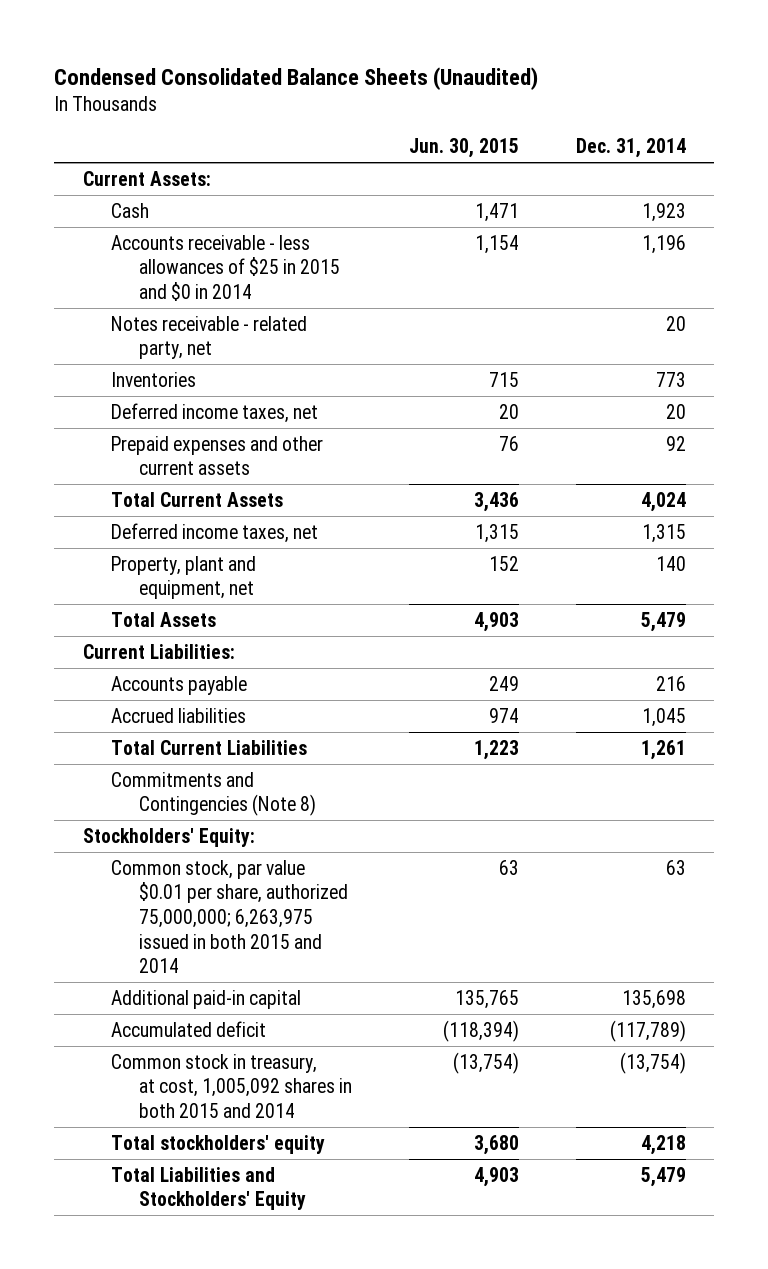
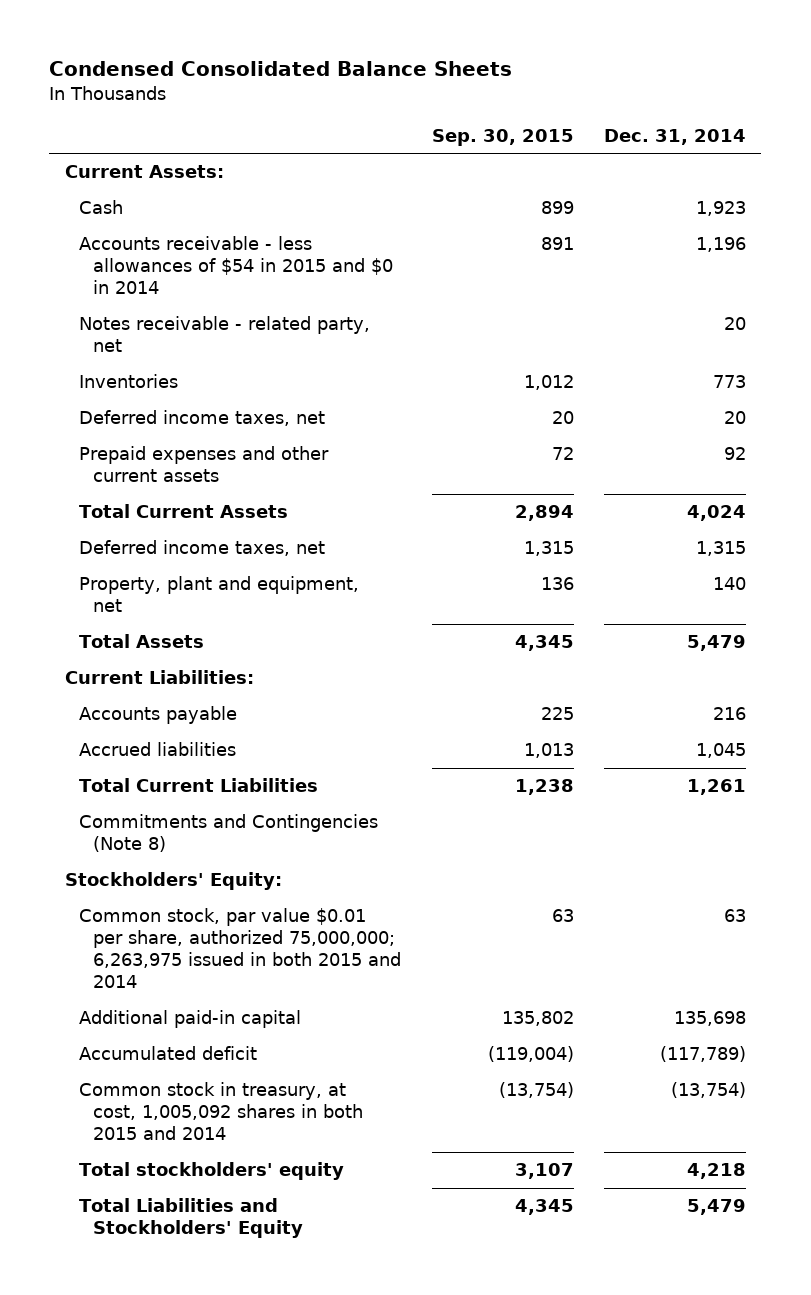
- Condensed Consolidated Balance Sheets (Unaudited)
+ Condensed Consolidated Balance Sheets
- | Jun. 30, 2015 | Dec. 31, 2014
+ | Sep. 30, 2015 | Dec. 31, 2014
- Accounts receivable - less allowances of $25 in 2015 and $0 in 2014 | 1,154 | 1,196
+ Accounts receivable - less allowances of $54 in 2015 and $0 in 2014 | 891 | 1,196

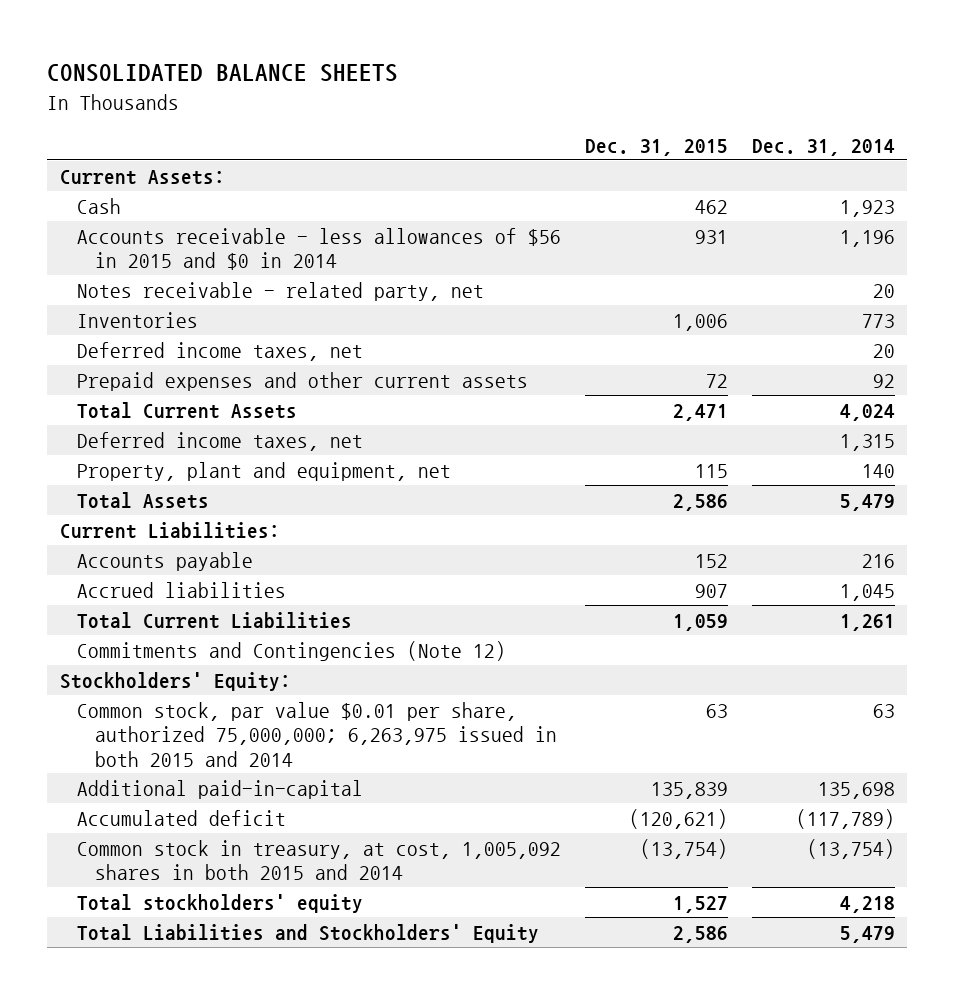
- Condensed Consolidated Balance Sheets
+ CONSOLIDATED BALANCE SHEETS
- | Sep. 30, 2015 | Dec. 31, 2014
+ | Dec. 31, 2015 | Dec. 31, 2014
- Accounts receivable - less allowances of $54 in 2015 and $0 in 2014 | 891 | 1,196
+ Accounts receivable - less allowances of $56 in 2015 and $0 in 2014 | 931 | 1,196
- Commitments and Contingencies (Note 8)
+ Commitments and Contingencies (Note 12)
- Additional paid-in capital | 135,802 | 135,698
+ Additional paid-in-capital | 135,839 | 135,698

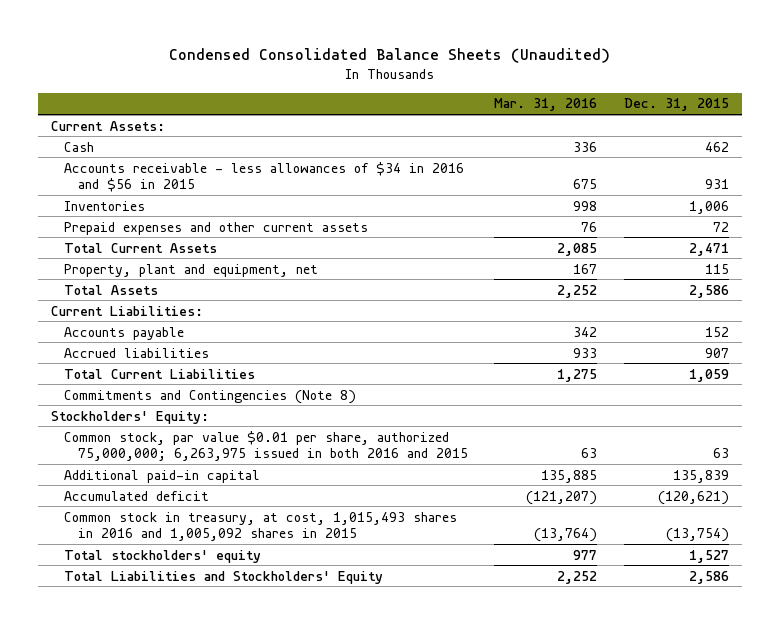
- CONSOLIDATED BALANCE SHEETS
+ Condensed Consolidated Balance Sheets (Unaudited)
- | Dec. 31, 2015 | Dec. 31, 2014
+ | Mar. 31, 2016 | Dec. 31, 2015
- Accounts receivable - less allowances of $56 in 2015 and $0 in 2014 | 931 | 1,196
- Notes receivable - related party, net | | 20
+ Accounts receivable - less allowances of $34 in 2016 and $56 in 2015 | 675 | 931
- Deferred income taxes, net | | 20
- Deferred income taxes, net | | 1,315
- Commitments and Contingencies (Note 12)
+ Commitments and Contingencies (Note 8)
- Common stock, par value $0.01 per share, authorized 75,000,000; 6,263,975 issued in both 2015 and 2014 | 63 | 63
- Additional paid-in-capital | 135,839 | 135,698
+ Common stock, par value $0.01 per share, authorized 75,000,000; 6,263,975 issued in both 2016 and 2015 | 63 | 63
+ Additional paid-in capital | 135,885 | 135,839
- Common stock in treasury, at cost, 1,005,092 shares in both 2015 and 2014 | (13,754) | (13,754)
+ Common stock in treasury, at cost, 1,015,493 shares in 2016 and 1,005,092 shares in 2015 | (13,764) | (13,754)

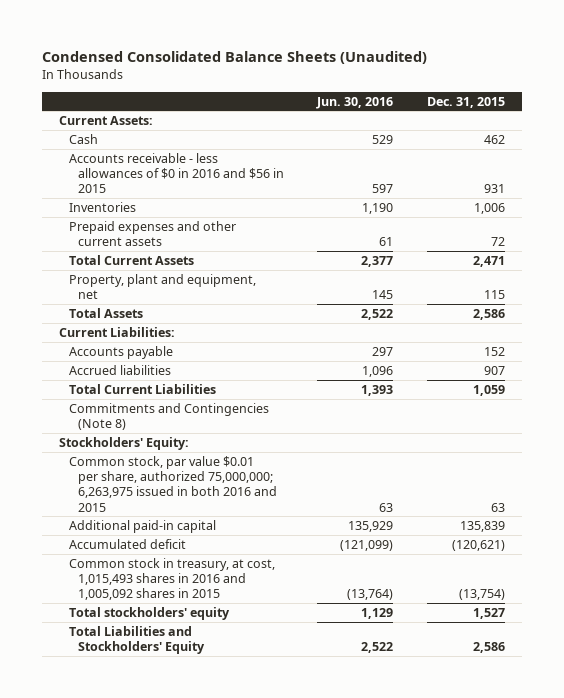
- | Mar. 31, 2016 | Dec. 31, 2015
+ | Jun. 30, 2016 | Dec. 31, 2015
- Accounts receivable - less allowances of $34 in 2016 and $56 in 2015 | 675 | 931
+ Accounts receivable - less allowances of $0 in 2016 and $56 in 2015 | 597 | 931

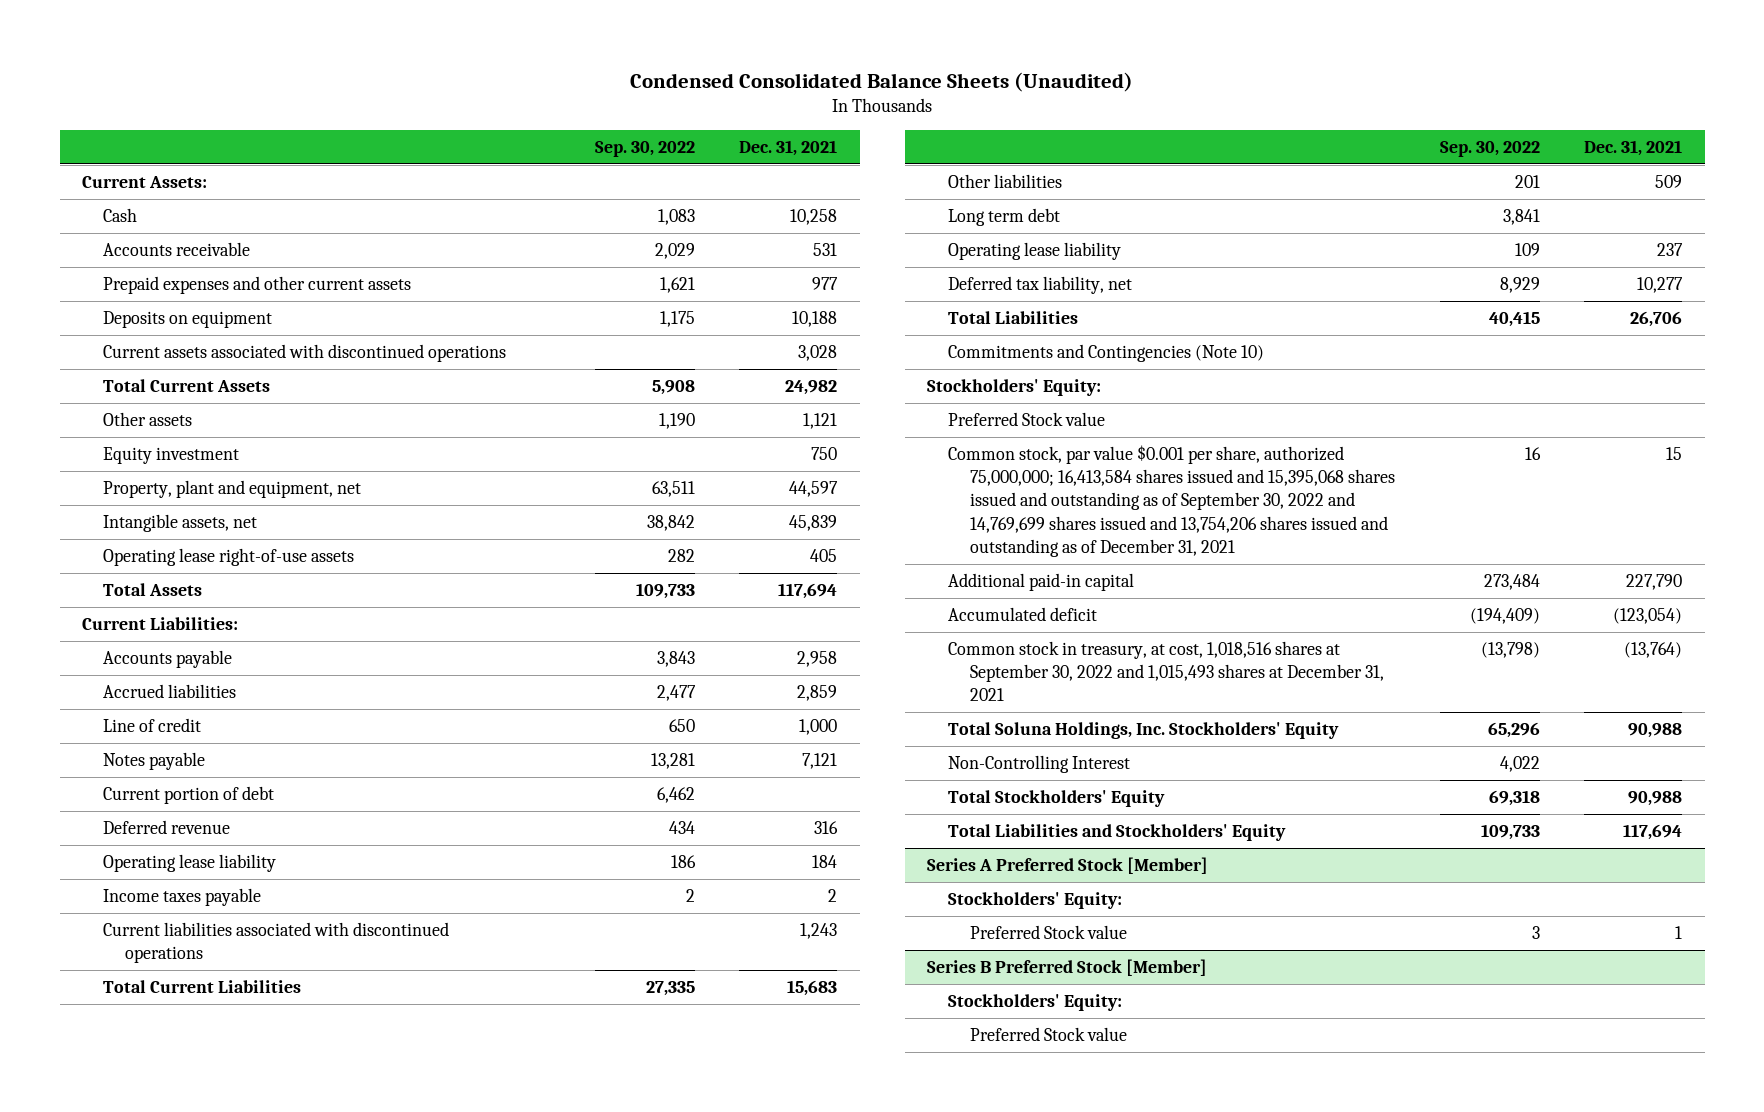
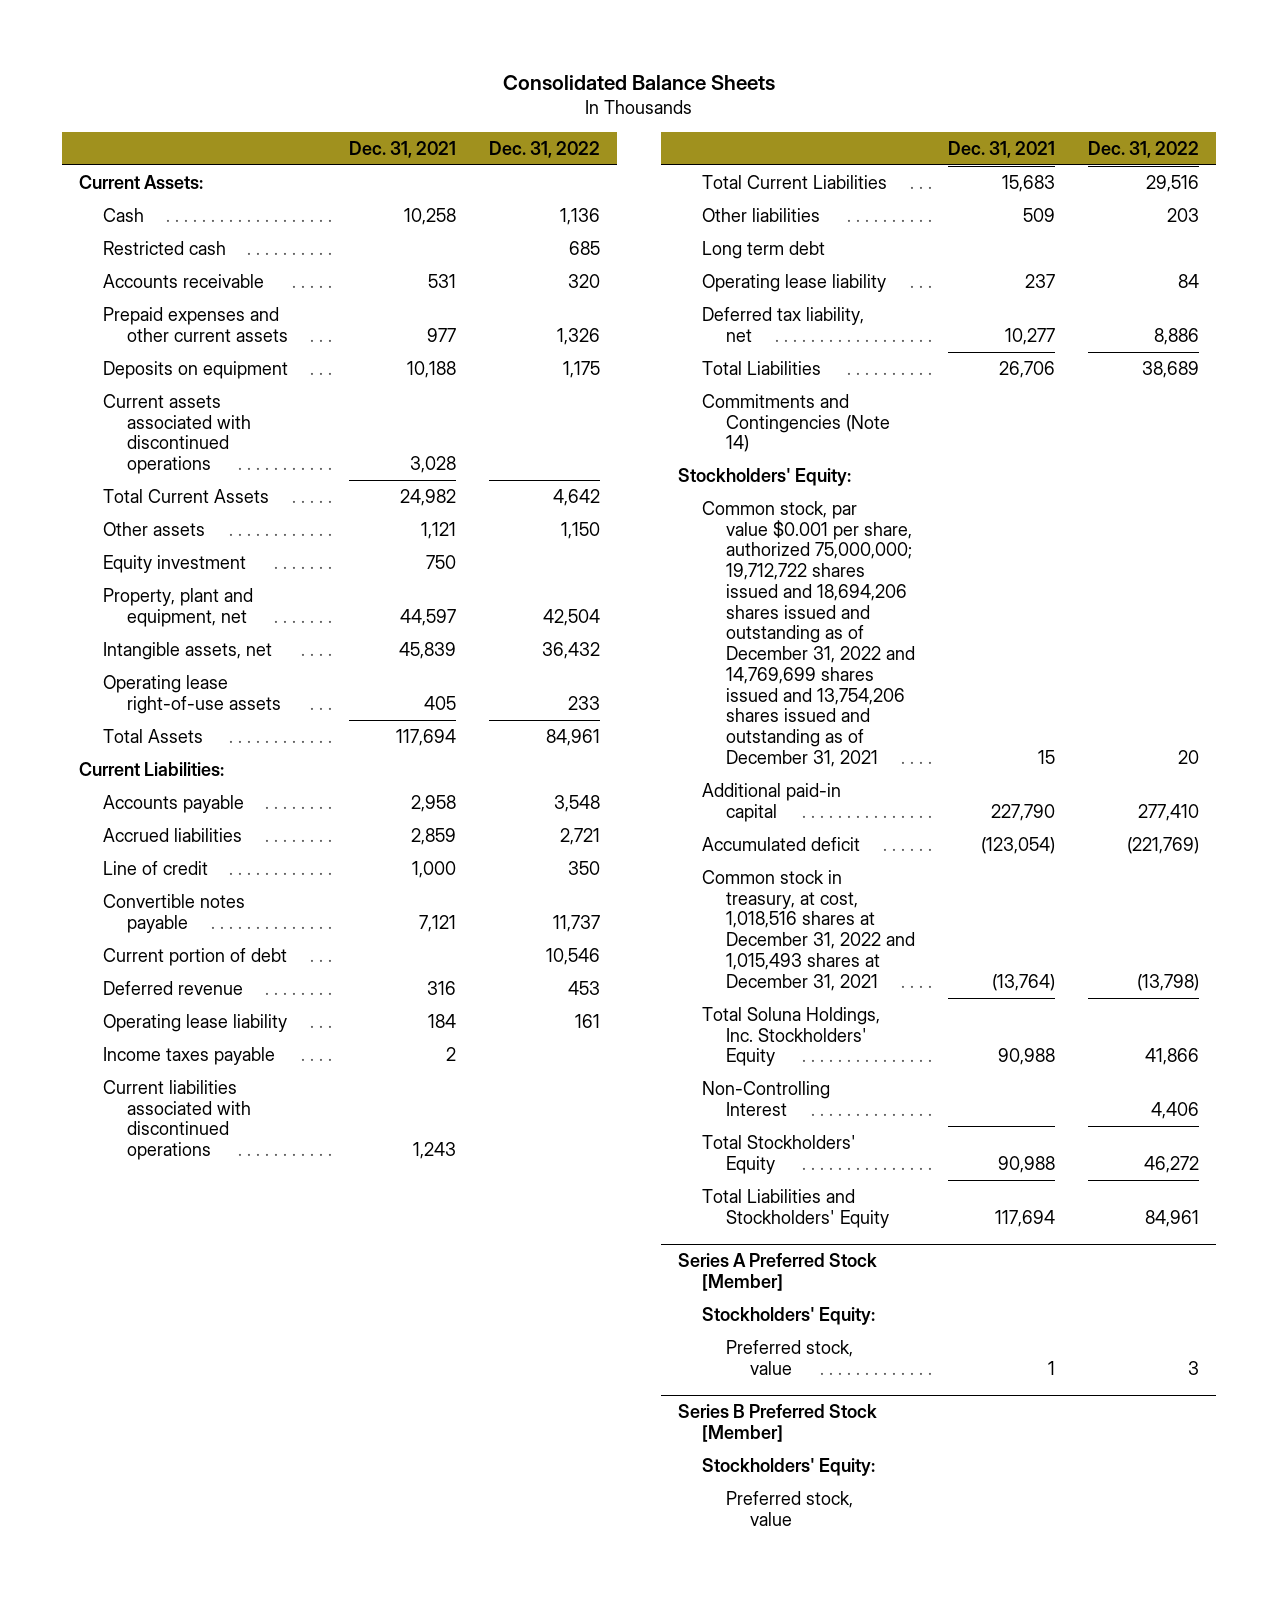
- Condensed Consolidated Balance Sheets (Unaudited)
+ Consolidated Balance Sheets
- | Sep. 30, 2022 | Dec. 31, 2021
+ | Dec. 31, 2021 | Dec. 31, 2022
+ Restricted cash | | 685
- Notes payable | 13,281 | 7,121
+ Convertible notes payable | 7,121 | 11,737
- Commitments and Contingencies (Note 10)
+ Commitments and Contingencies (Note 14)
- Preferred Stock value
- Common stock, par value $0.001 per share, authorized 75,000,000; 16,413,584 shares issued and 15,395,068 shares issued and outstanding as of September 30, 2022 and 14,769,699 shares issued and 13,754,206 shares issued and outstanding as of December 31, 2021 | 16 | 15
+ Common stock, par value $0.001 per share, authorized 75,000,000; 19,712,722 shares issued and 18,694,206 shares issued and outstanding as of December 31, 2022 and 14,769,699 shares issued and 13,754,206 shares issued and outstanding as of December 31, 2021 | 15 | 20
- Common stock in treasury, at cost, 1,018,516 shares at September 30, 2022 and 1,015,493 shares at December 31, 2021 | (13,798) | (13,764)
+ Common stock in treasury, at cost, 1,018,516 shares at December 31, 2022 and 1,015,493 shares at December 31, 2021 | (13,764) | (13,798)
@ Series A Preferred Stock [Member]
- Preferred Stock value | 3 | 1
+ Preferred stock, value | 1 | 3
@ Series B Preferred Stock [Member]
- Preferred Stock value
+ Preferred stock, value

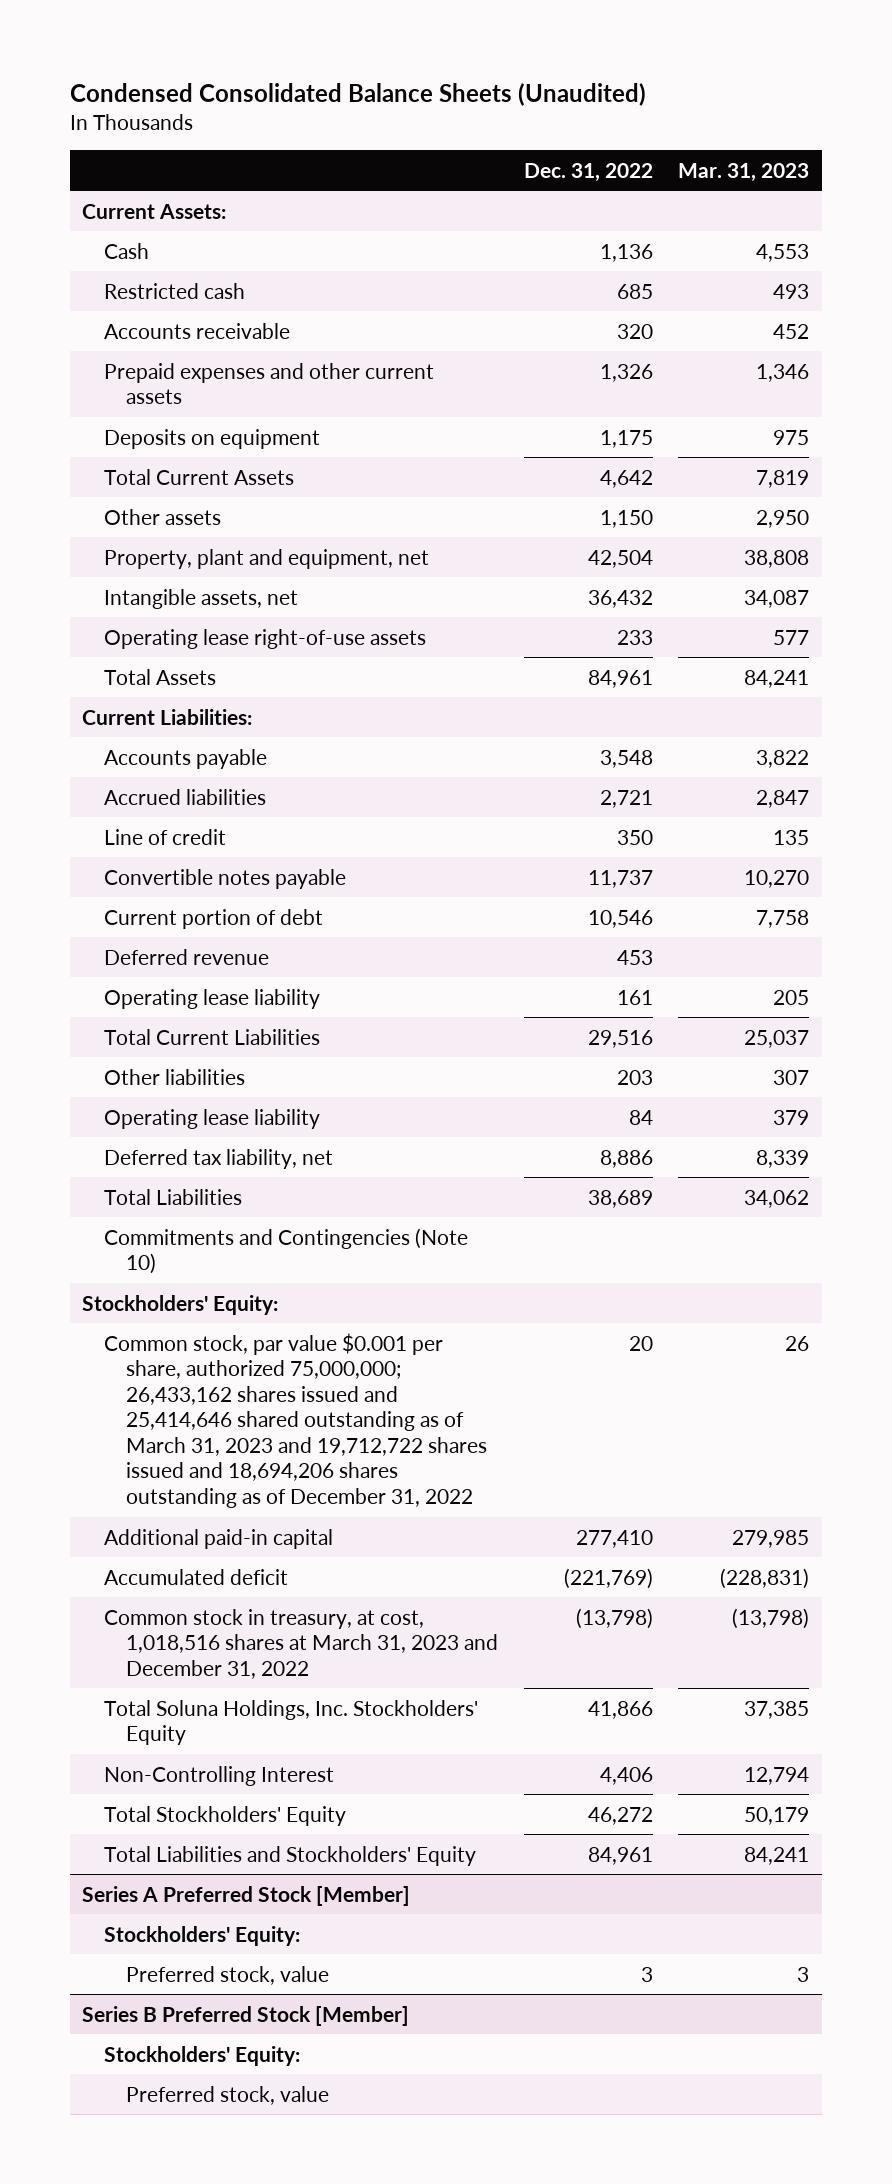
- Consolidated Balance Sheets
+ Condensed Consolidated Balance Sheets (Unaudited)
- | Dec. 31, 2021 | Dec. 31, 2022
+ | Dec. 31, 2022 | Mar. 31, 2023
- Current assets associated with discontinued operations | 3,028 |
- Equity investment | 750 |
- Income taxes payable | 2 |
- Current liabilities associated with discontinued operations | 1,243 |
- Long term debt
- Commitments and Contingencies (Note 14)
+ Commitments and Contingencies (Note 10)
- Common stock, par value $0.001 per share, authorized 75,000,000; 19,712,722 shares issued and 18,694,206 shares issued and outstanding as of December 31, 2022 and 14,769,699 shares issued and 13,754,206 shares issued and outstanding as of December 31, 2021 | 15 | 20
+ Common stock, par value $0.001 per share, authorized 75,000,000; 26,433,162 shares issued and 25,414,646 shared outstanding as of March 31, 2023 and 19,712,722 shares issued and 18,694,206 shares outstanding as of December 31, 2022 | 20 | 26
- Common stock in treasury, at cost, 1,018,516 shares at December 31, 2022 and 1,015,493 shares at December 31, 2021 | (13,764) | (13,798)
+ Common stock in treasury, at cost, 1,018,516 shares at March 31, 2023 and December 31, 2022 | (13,798) | (13,798)

